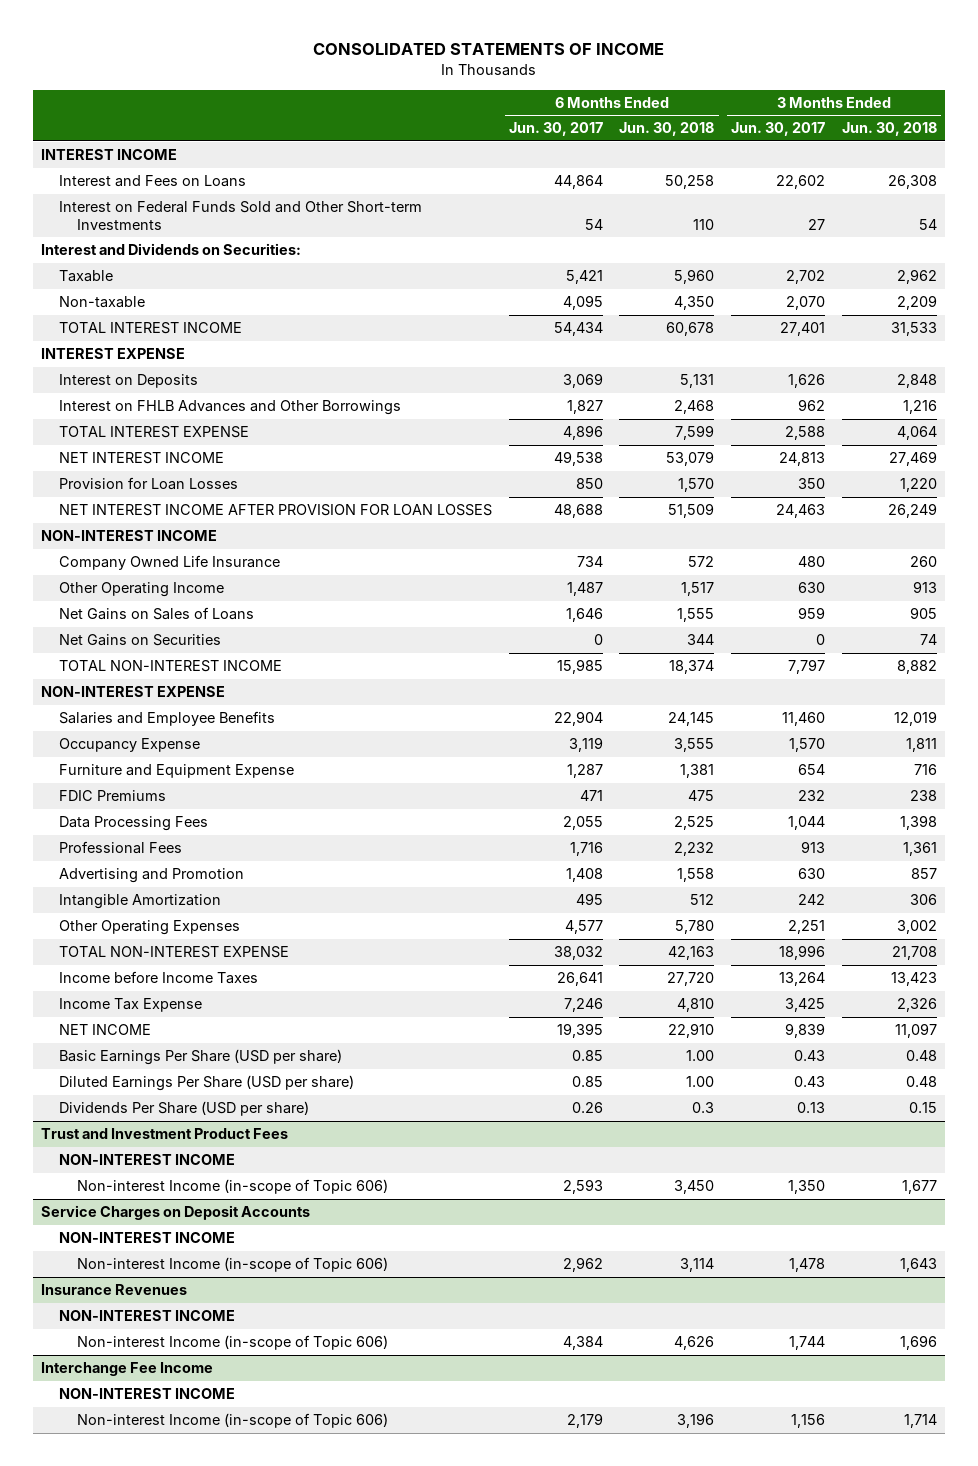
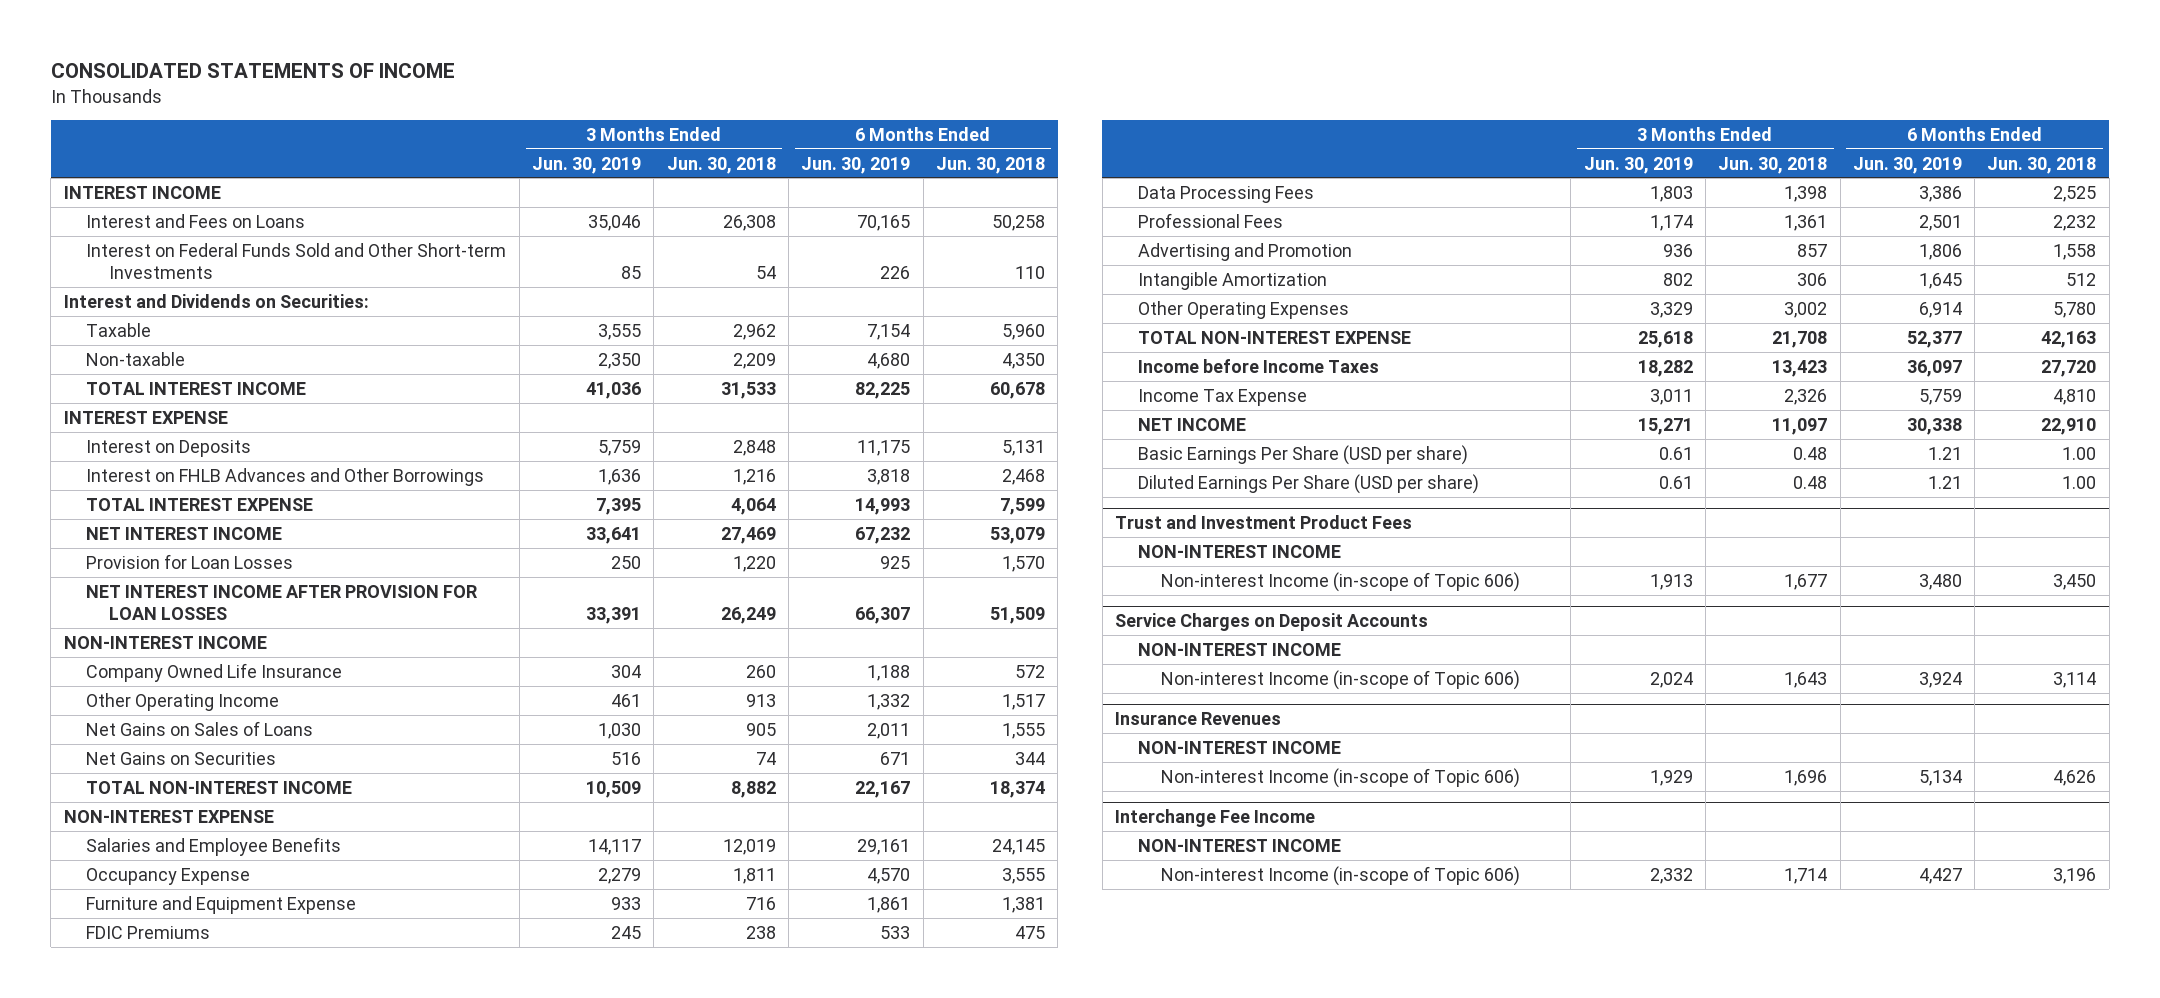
- | 6 Months Ended Jun. 30, 2017 | 6 Months Ended Jun. 30, 2018 | 3 Months Ended Jun. 30, 2017 | 3 Months Ended Jun. 30, 2018
+ | 3 Months Ended Jun. 30, 2019 | 3 Months Ended Jun. 30, 2018 | 6 Months Ended Jun. 30, 2019 | 6 Months Ended Jun. 30, 2018
- Dividends Per Share (USD per share) | 0.26 | 0.3 | 0.13 | 0.15

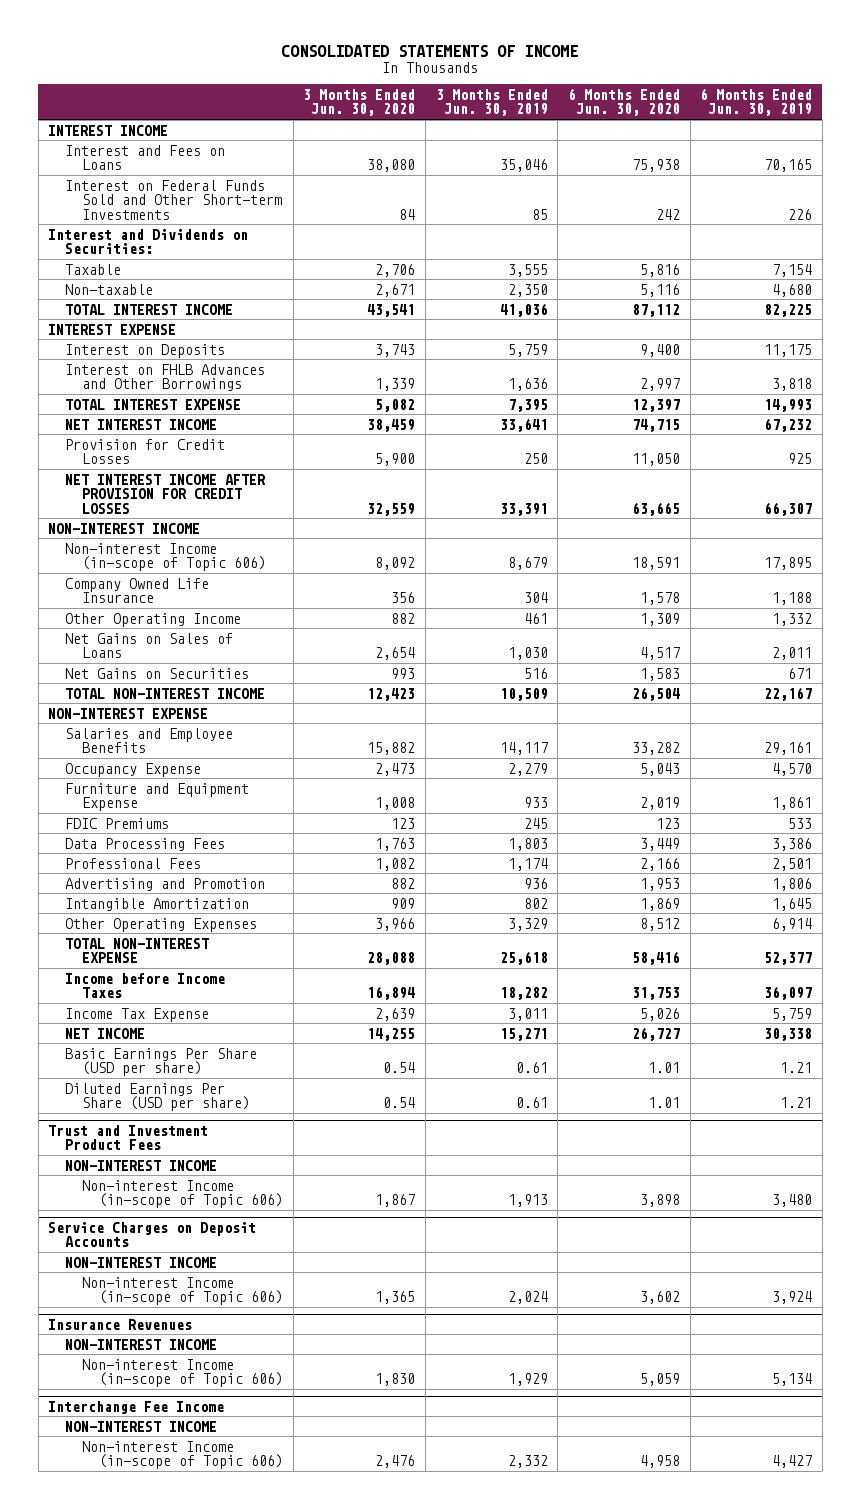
- | 3 Months Ended Jun. 30, 2019 | 3 Months Ended Jun. 30, 2018 | 6 Months Ended Jun. 30, 2019 | 6 Months Ended Jun. 30, 2018
+ | 3 Months Ended Jun. 30, 2020 | 3 Months Ended Jun. 30, 2019 | 6 Months Ended Jun. 30, 2020 | 6 Months Ended Jun. 30, 2019
- Provision for Loan Losses | 250 | 1,220 | 925 | 1,570
- NET INTEREST INCOME AFTER PROVISION FOR LOAN LOSSES | 33,391 | 26,249 | 66,307 | 51,509
+ Provision for Credit Losses | 5,900 | 250 | 11,050 | 925
+ NET INTEREST INCOME AFTER PROVISION FOR CREDIT LOSSES | 32,559 | 33,391 | 63,665 | 66,307
+ Non-interest Income (in-scope of Topic 606) | 8,092 | 8,679 | 18,591 | 17,895

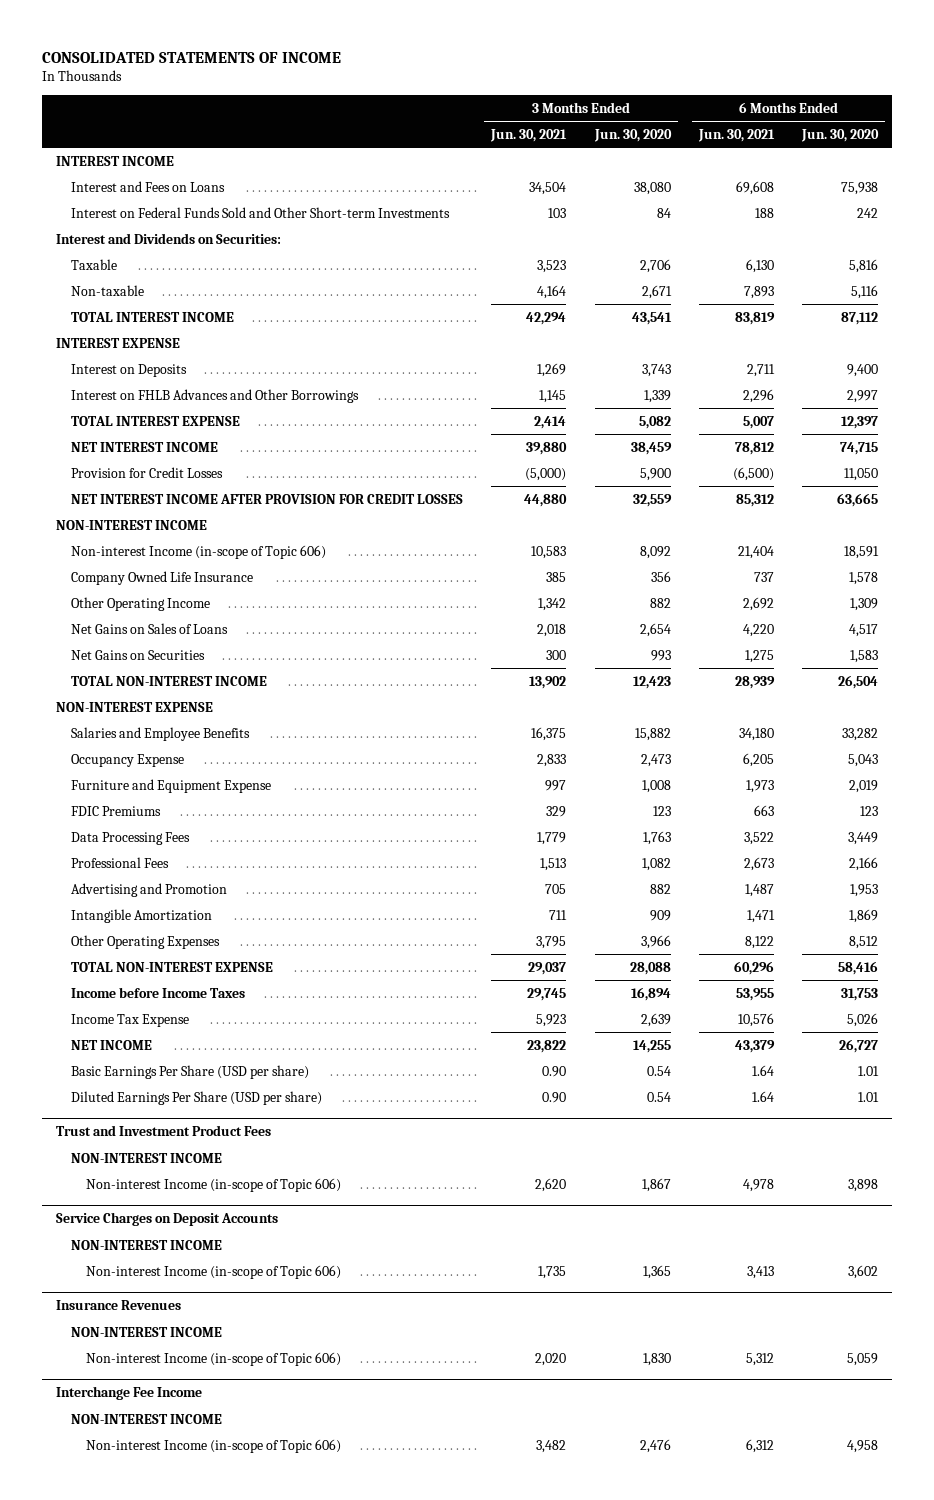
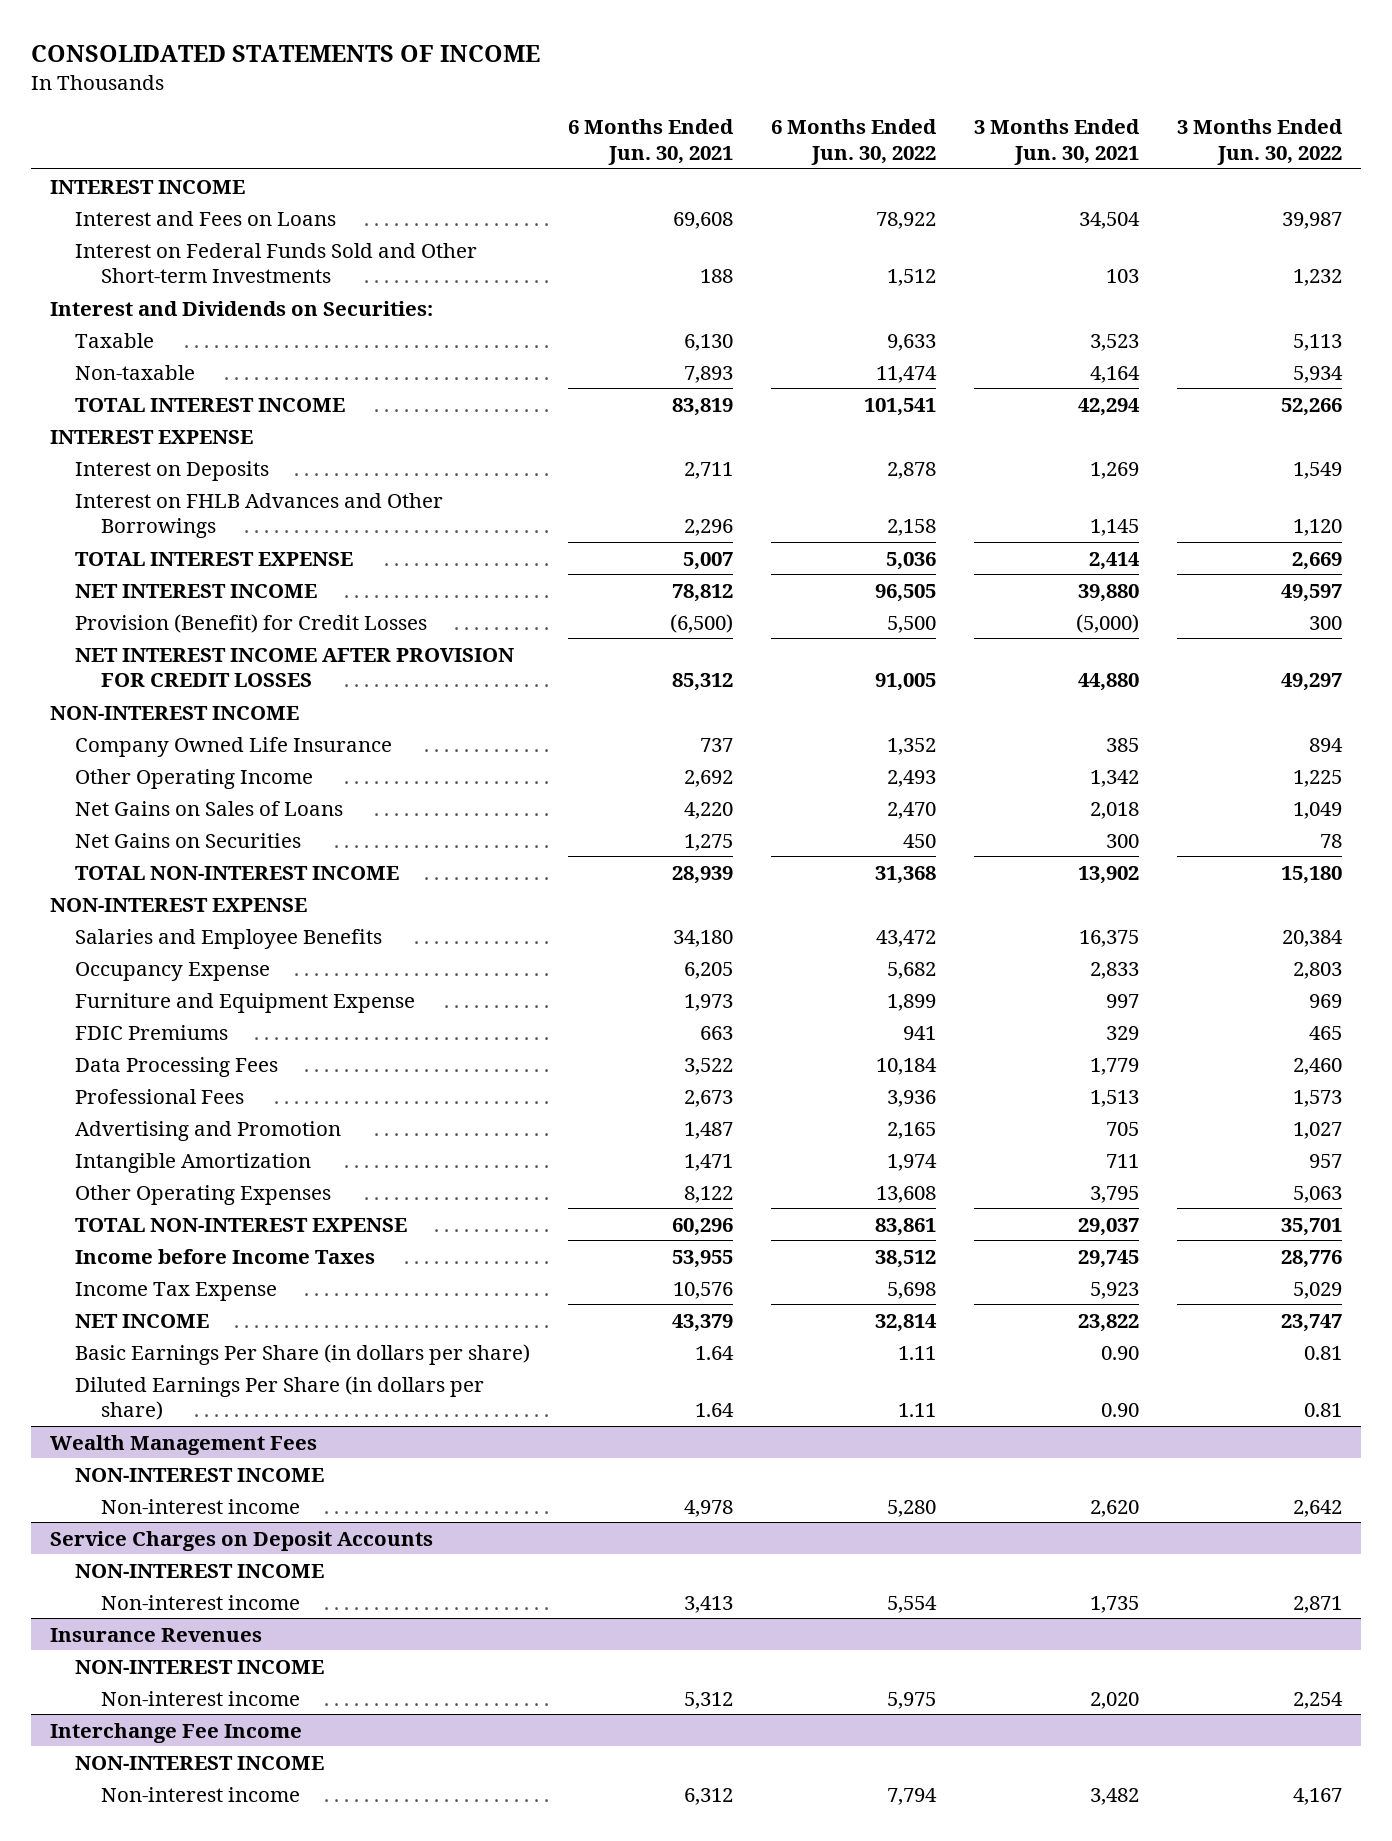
- | 3 Months Ended Jun. 30, 2021 | 3 Months Ended Jun. 30, 2020 | 6 Months Ended Jun. 30, 2021 | 6 Months Ended Jun. 30, 2020
+ | 6 Months Ended Jun. 30, 2021 | 6 Months Ended Jun. 30, 2022 | 3 Months Ended Jun. 30, 2021 | 3 Months Ended Jun. 30, 2022
- Provision for Credit Losses | (5,000) | 5,900 | (6,500) | 11,050
+ Provision (Benefit) for Credit Losses | (6,500) | 5,500 | (5,000) | 300
- Non-interest Income (in-scope of Topic 606) | 10,583 | 8,092 | 21,404 | 18,591
- Basic Earnings Per Share (USD per share) | 0.90 | 0.54 | 1.64 | 1.01
- Diluted Earnings Per Share (USD per share) | 0.90 | 0.54 | 1.64 | 1.01
- Trust and Investment Product Fees
+ Basic Earnings Per Share (in dollars per share) | 1.64 | 1.11 | 0.90 | 0.81
+ Diluted Earnings Per Share (in dollars per share) | 1.64 | 1.11 | 0.90 | 0.81
+ Wealth Management Fees
- Non-interest Income (in-scope of Topic 606) | 2,620 | 1,867 | 4,978 | 3,898
+ Non-interest income | 4,978 | 5,280 | 2,620 | 2,642
@ Service Charges on Deposit Accounts
- Non-interest Income (in-scope of Topic 606) | 1,735 | 1,365 | 3,413 | 3,602
+ Non-interest income | 3,413 | 5,554 | 1,735 | 2,871
@ Insurance Revenues
- Non-interest Income (in-scope of Topic 606) | 2,020 | 1,830 | 5,312 | 5,059
+ Non-interest income | 5,312 | 5,975 | 2,020 | 2,254
@ Interchange Fee Income
- Non-interest Income (in-scope of Topic 606) | 3,482 | 2,476 | 6,312 | 4,958
+ Non-interest income | 6,312 | 7,794 | 3,482 | 4,167

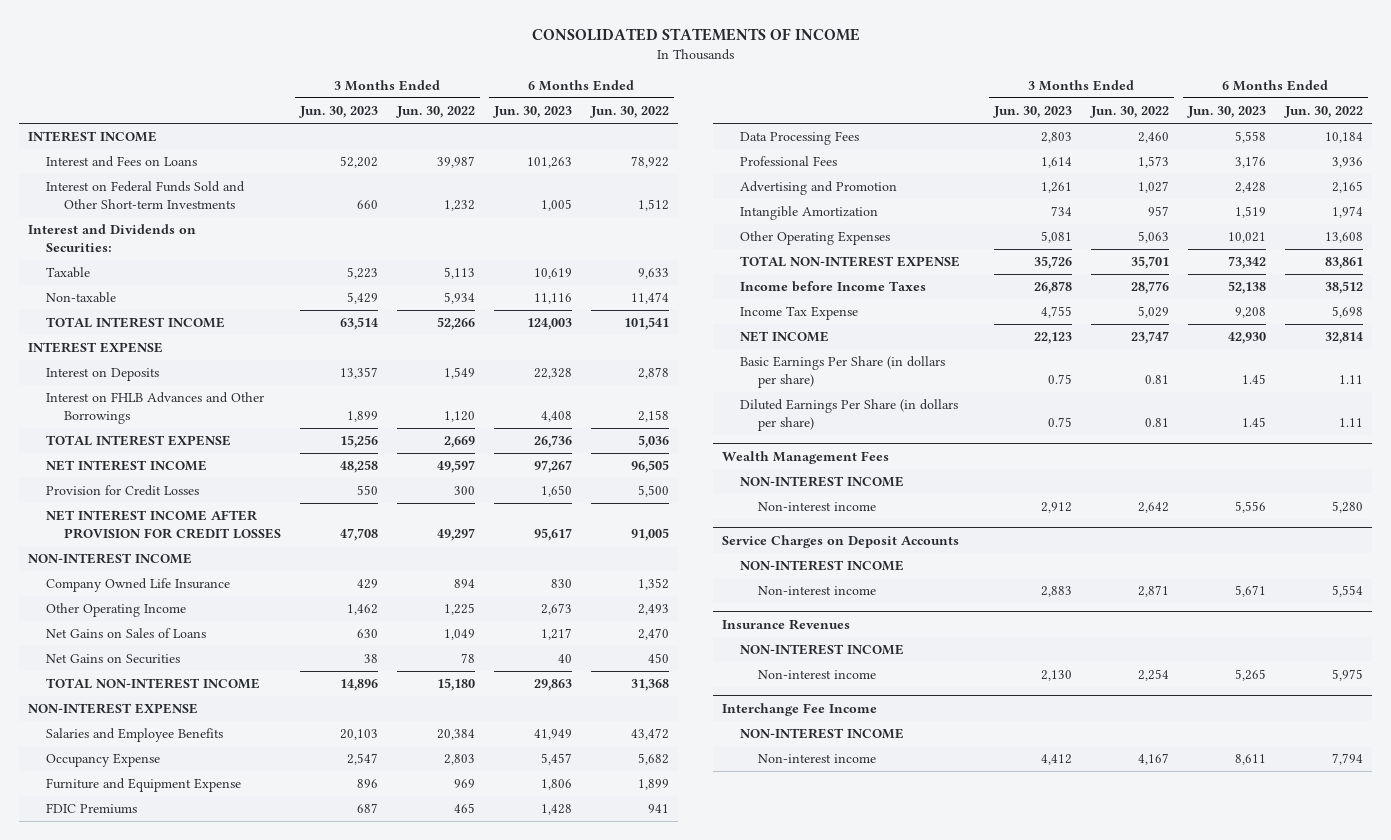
- | 6 Months Ended Jun. 30, 2021 | 6 Months Ended Jun. 30, 2022 | 3 Months Ended Jun. 30, 2021 | 3 Months Ended Jun. 30, 2022
+ | 3 Months Ended Jun. 30, 2023 | 3 Months Ended Jun. 30, 2022 | 6 Months Ended Jun. 30, 2023 | 6 Months Ended Jun. 30, 2022
- Provision (Benefit) for Credit Losses | (6,500) | 5,500 | (5,000) | 300
+ Provision for Credit Losses | 550 | 300 | 1,650 | 5,500

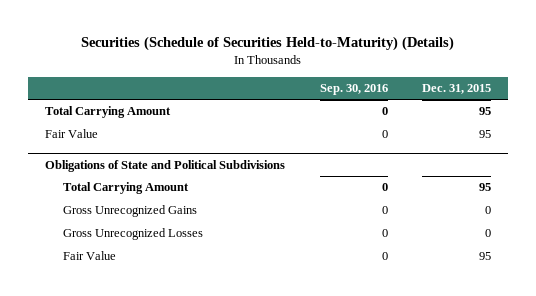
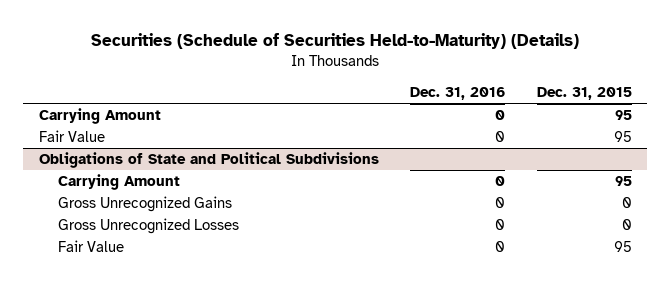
- | Sep. 30, 2016 | Dec. 31, 2015
+ | Dec. 31, 2016 | Dec. 31, 2015
- Total Carrying Amount | 0 | 95
+ Carrying Amount | 0 | 95
@ Obligations of State and Political Subdivisions
- Total Carrying Amount | 0 | 95
+ Carrying Amount | 0 | 95

